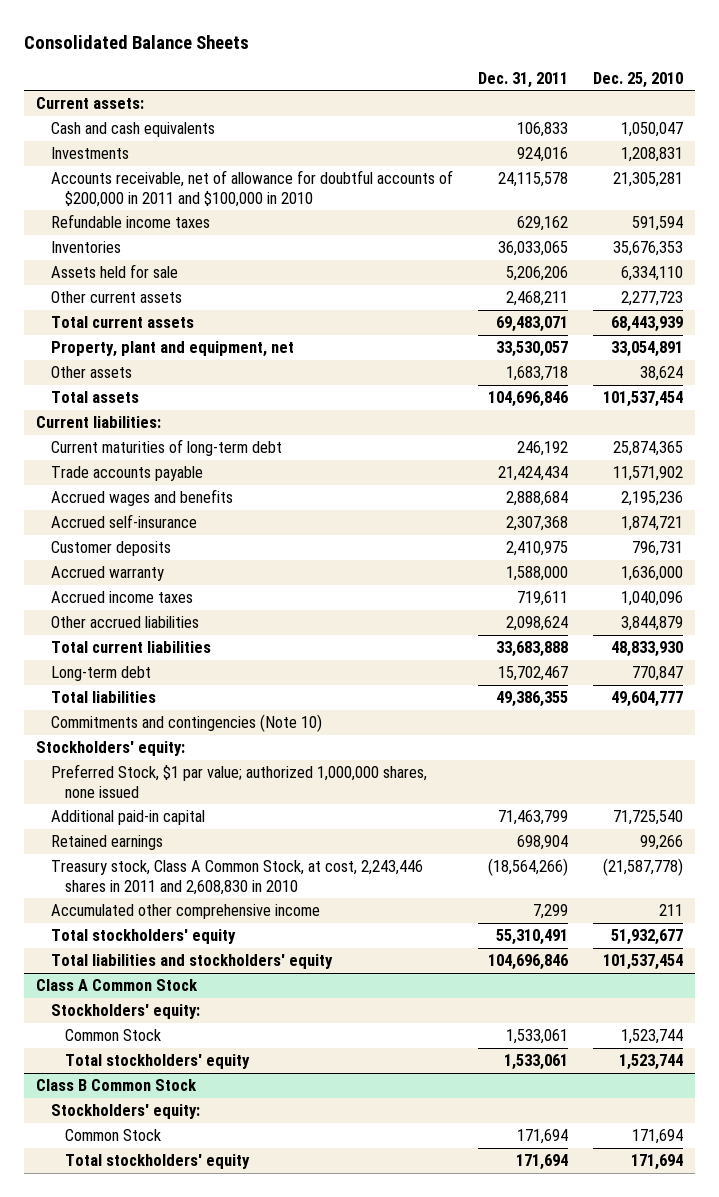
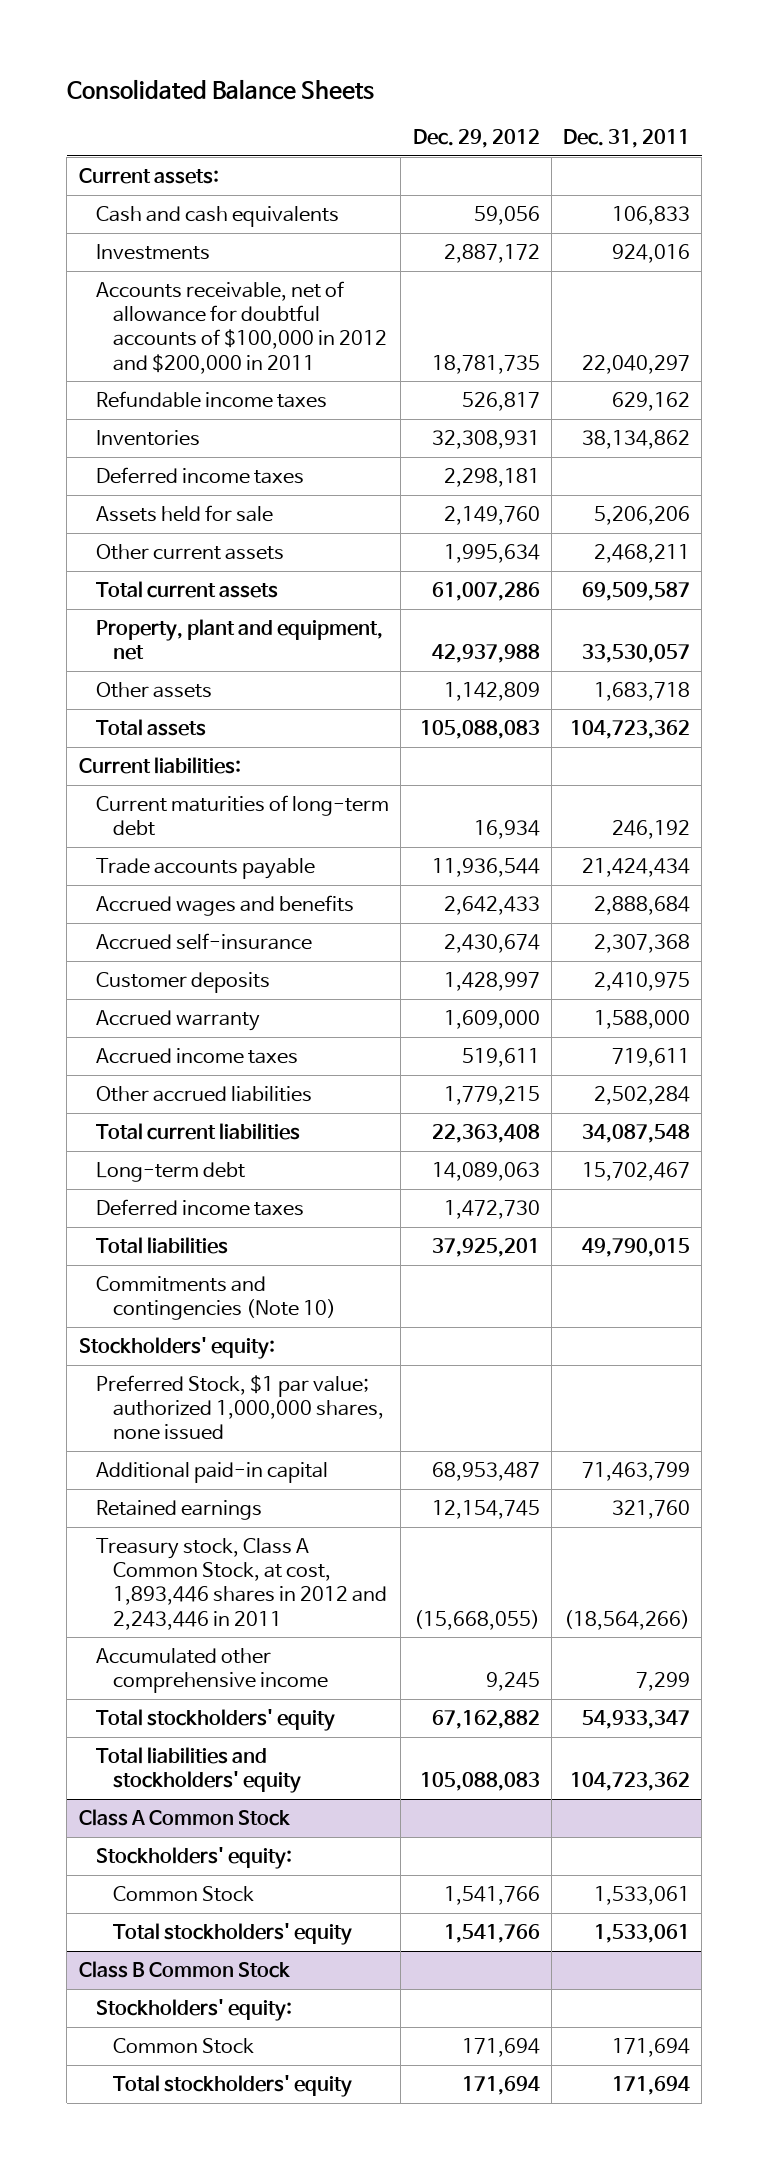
- | Dec. 31, 2011 | Dec. 25, 2010
+ | Dec. 29, 2012 | Dec. 31, 2011
- Accounts receivable, net of allowance for doubtful accounts of $200,000 in 2011 and $100,000 in 2010 | 24,115,578 | 21,305,281
+ Accounts receivable, net of allowance for doubtful accounts of $100,000 in 2012 and $200,000 in 2011 | 18,781,735 | 22,040,297
- Inventories | 36,033,065 | 35,676,353
+ Inventories | 32,308,931 | 38,134,862
+ Deferred income taxes | 2,298,181 |
- Total current assets | 69,483,071 | 68,443,939
+ Total current assets | 61,007,286 | 69,509,587
- Total assets | 104,696,846 | 101,537,454
+ Total assets | 105,088,083 | 104,723,362
- Other accrued liabilities | 2,098,624 | 3,844,879
- Total current liabilities | 33,683,888 | 48,833,930
+ Other accrued liabilities | 1,779,215 | 2,502,284
+ Total current liabilities | 22,363,408 | 34,087,548
- Total liabilities | 49,386,355 | 49,604,777
+ Deferred income taxes | 1,472,730 |
+ Total liabilities | 37,925,201 | 49,790,015
- Retained earnings | 698,904 | 99,266
- Treasury stock, Class A Common Stock, at cost, 2,243,446 shares in 2011 and 2,608,830 in 2010 | (18,564,266) | (21,587,778)
+ Retained earnings | 12,154,745 | 321,760
+ Treasury stock, Class A Common Stock, at cost, 1,893,446 shares in 2012 and 2,243,446 in 2011 | (15,668,055) | (18,564,266)
- Total stockholders' equity | 55,310,491 | 51,932,677
- Total liabilities and stockholders' equity | 104,696,846 | 101,537,454
+ Total stockholders' equity | 67,162,882 | 54,933,347
+ Total liabilities and stockholders' equity | 105,088,083 | 104,723,362

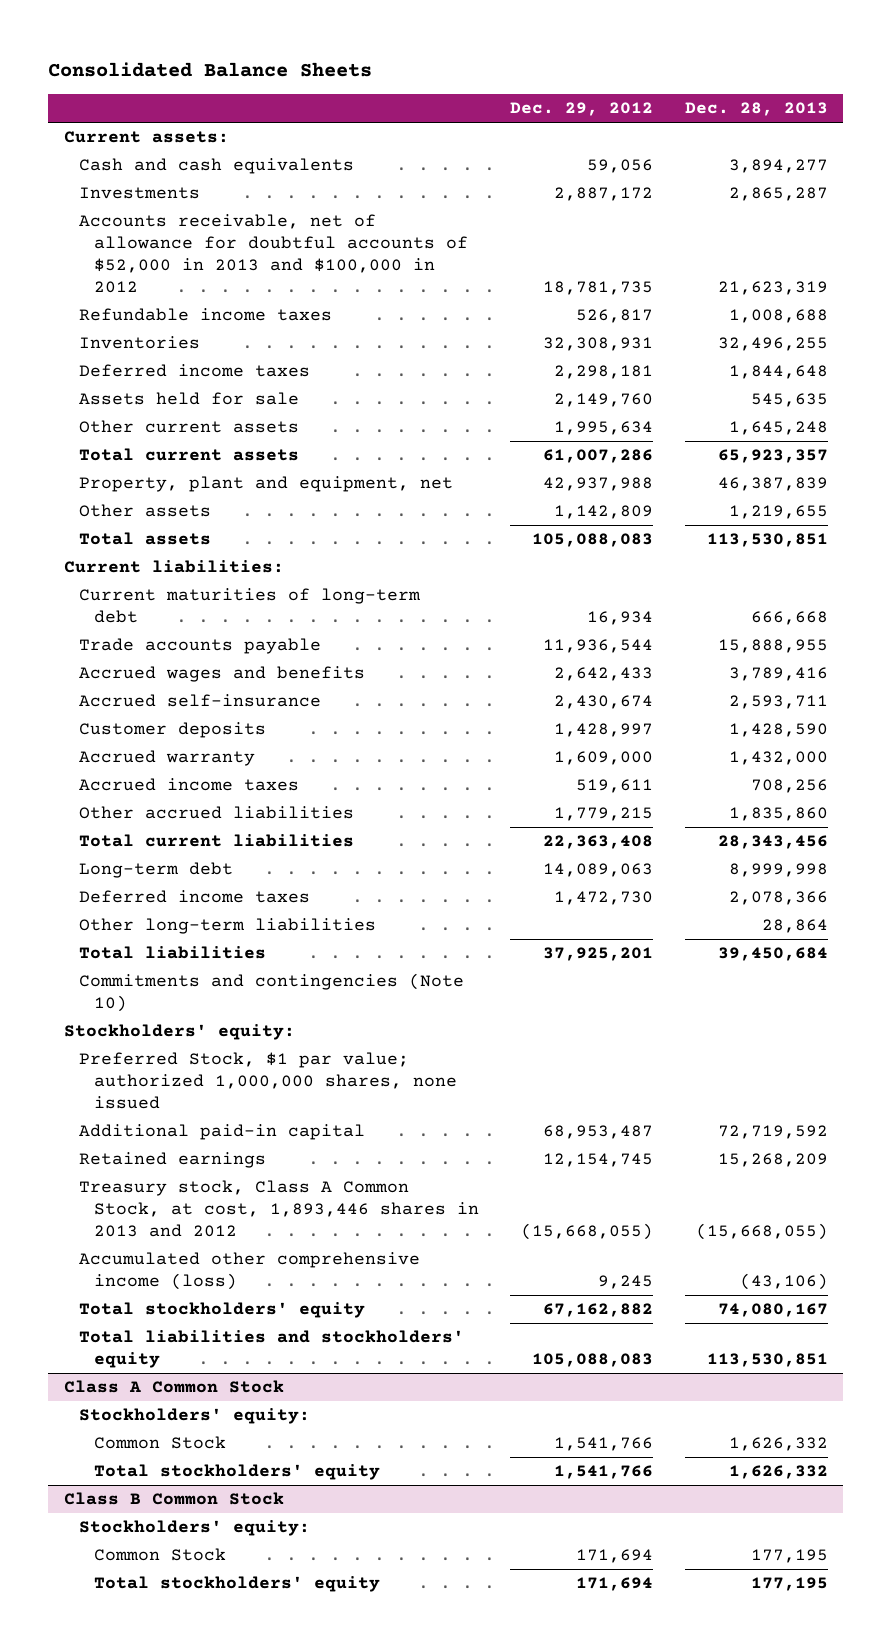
- | Dec. 29, 2012 | Dec. 31, 2011
+ | Dec. 29, 2012 | Dec. 28, 2013
- Accounts receivable, net of allowance for doubtful accounts of $100,000 in 2012 and $200,000 in 2011 | 18,781,735 | 22,040,297
+ Accounts receivable, net of allowance for doubtful accounts of $52,000 in 2013 and $100,000 in 2012 | 18,781,735 | 21,623,319
+ Other long-term liabilities | | 28,864
- Treasury stock, Class A Common Stock, at cost, 1,893,446 shares in 2012 and 2,243,446 in 2011 | (15,668,055) | (18,564,266)
- Accumulated other comprehensive income | 9,245 | 7,299
+ Treasury stock, Class A Common Stock, at cost, 1,893,446 shares in 2013 and 2012 | (15,668,055) | (15,668,055)
+ Accumulated other comprehensive income (loss) | 9,245 | (43,106)

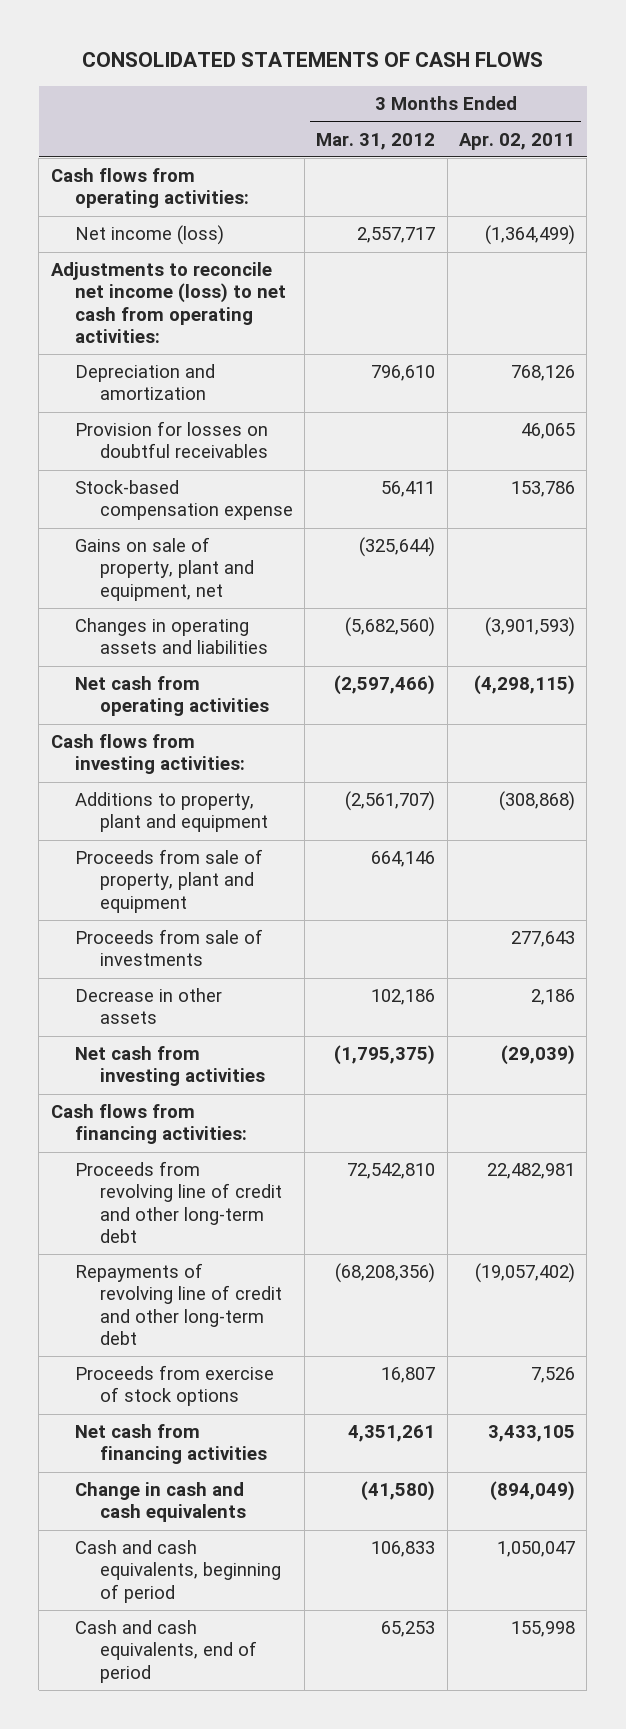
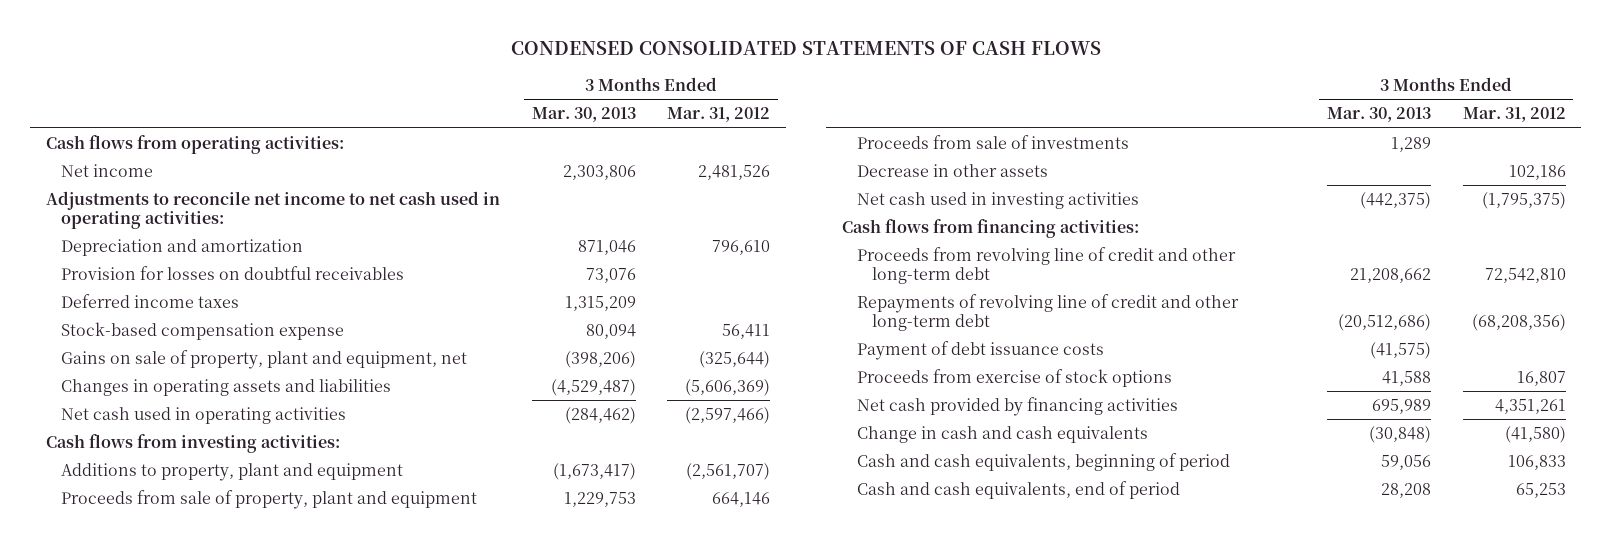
- CONSOLIDATED STATEMENTS OF CASH FLOWS
+ CONDENSED CONSOLIDATED STATEMENTS OF CASH FLOWS
- | 3 Months Ended Mar. 31, 2012 | 3 Months Ended Apr. 02, 2011
+ | 3 Months Ended Mar. 30, 2013 | 3 Months Ended Mar. 31, 2012
- Net income (loss) | 2,557,717 | (1,364,499)
- Adjustments to reconcile net income (loss) to net cash from operating activities:
+ Net income | 2,303,806 | 2,481,526
+ Adjustments to reconcile net income to net cash used in operating activities:
+ Deferred income taxes | 1,315,209 |
- Changes in operating assets and liabilities | (5,682,560) | (3,901,593)
- Net cash from operating activities | (2,597,466) | (4,298,115)
+ Changes in operating assets and liabilities | (4,529,487) | (5,606,369)
+ Net cash used in operating activities | (284,462) | (2,597,466)
- Net cash from investing activities | (1,795,375) | (29,039)
+ Net cash used in investing activities | (442,375) | (1,795,375)
+ Payment of debt issuance costs | (41,575) |
- Net cash from financing activities | 4,351,261 | 3,433,105
+ Net cash provided by financing activities | 695,989 | 4,351,261

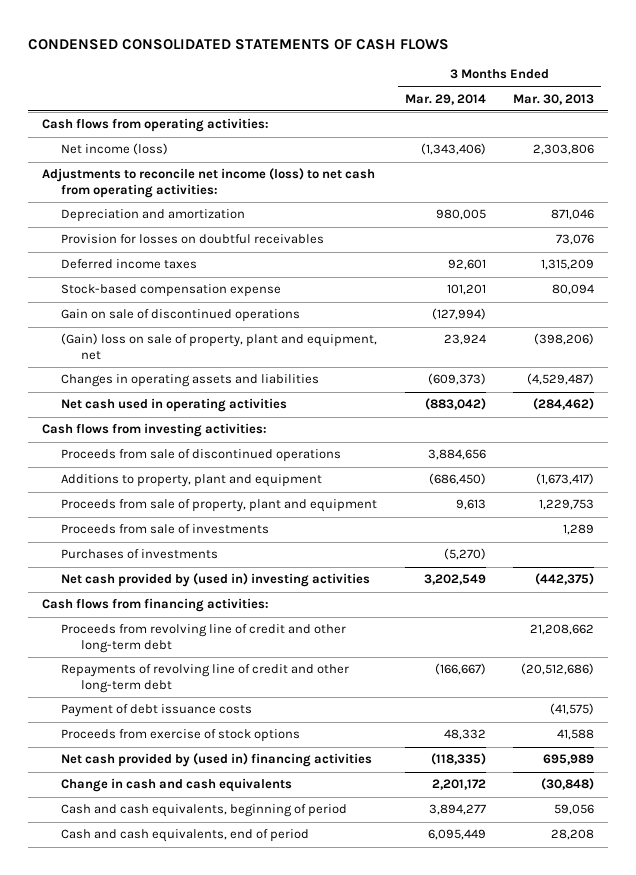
- | 3 Months Ended Mar. 30, 2013 | 3 Months Ended Mar. 31, 2012
+ | 3 Months Ended Mar. 29, 2014 | 3 Months Ended Mar. 30, 2013
- Net income | 2,303,806 | 2,481,526
- Adjustments to reconcile net income to net cash used in operating activities:
+ Net income (loss) | (1,343,406) | 2,303,806
+ Adjustments to reconcile net income (loss) to net cash from operating activities:
- Gains on sale of property, plant and equipment, net | (398,206) | (325,644)
+ Gain on sale of discontinued operations | (127,994) |
+ (Gain) loss on sale of property, plant and equipment, net | 23,924 | (398,206)
+ Proceeds from sale of discontinued operations | 3,884,656 |
- Decrease in other assets | | 102,186
- Net cash used in investing activities | (442,375) | (1,795,375)
+ Purchases of investments | (5,270) |
+ Net cash provided by (used in) investing activities | 3,202,549 | (442,375)
- Net cash provided by financing activities | 695,989 | 4,351,261
+ Net cash provided by (used in) financing activities | (118,335) | 695,989

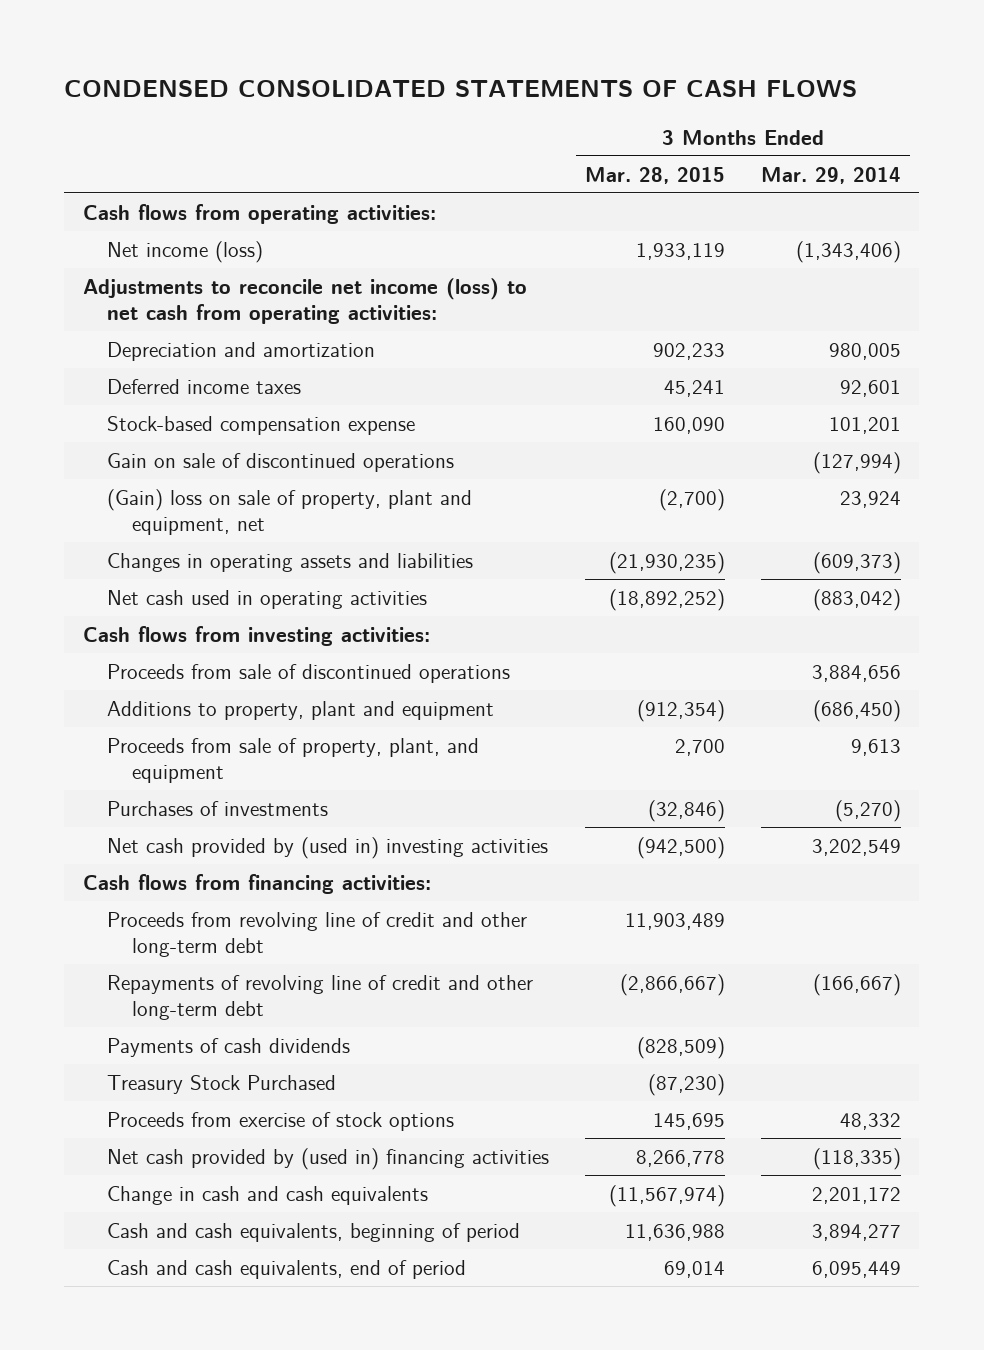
- | 3 Months Ended Mar. 29, 2014 | 3 Months Ended Mar. 30, 2013
+ | 3 Months Ended Mar. 28, 2015 | 3 Months Ended Mar. 29, 2014
- Provision for losses on doubtful receivables | | 73,076
- Proceeds from sale of property, plant and equipment | 9,613 | 1,229,753
- Proceeds from sale of investments | | 1,289
+ Proceeds from sale of property, plant, and equipment | 2,700 | 9,613
- Payment of debt issuance costs | | (41,575)
+ Payments of cash dividends | (828,509) |
+ Treasury Stock Purchased | (87,230) |

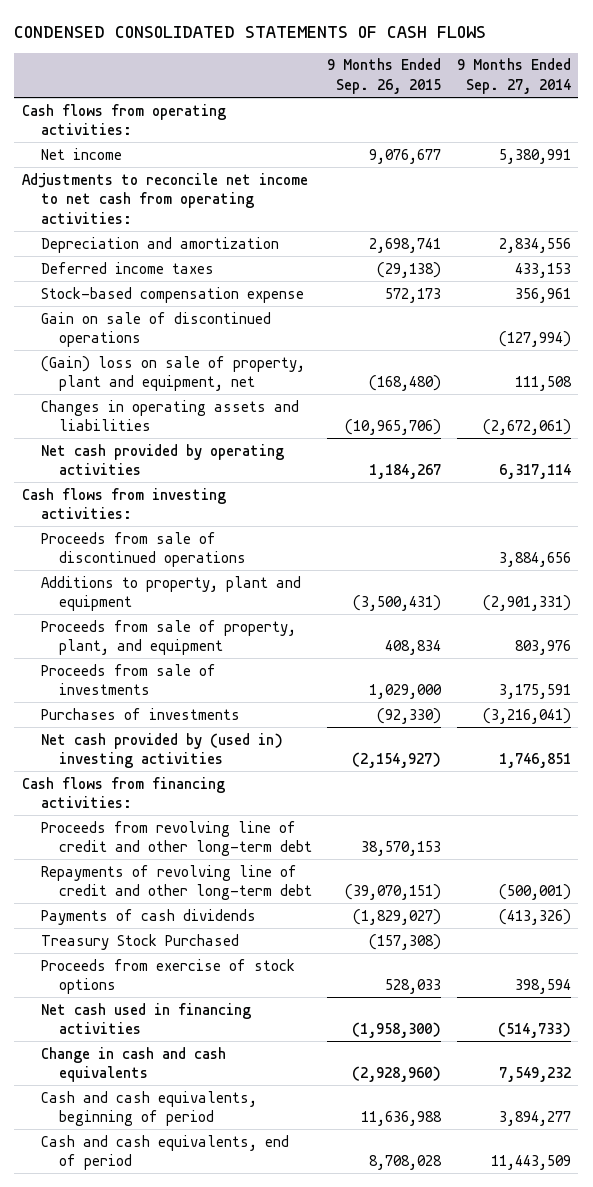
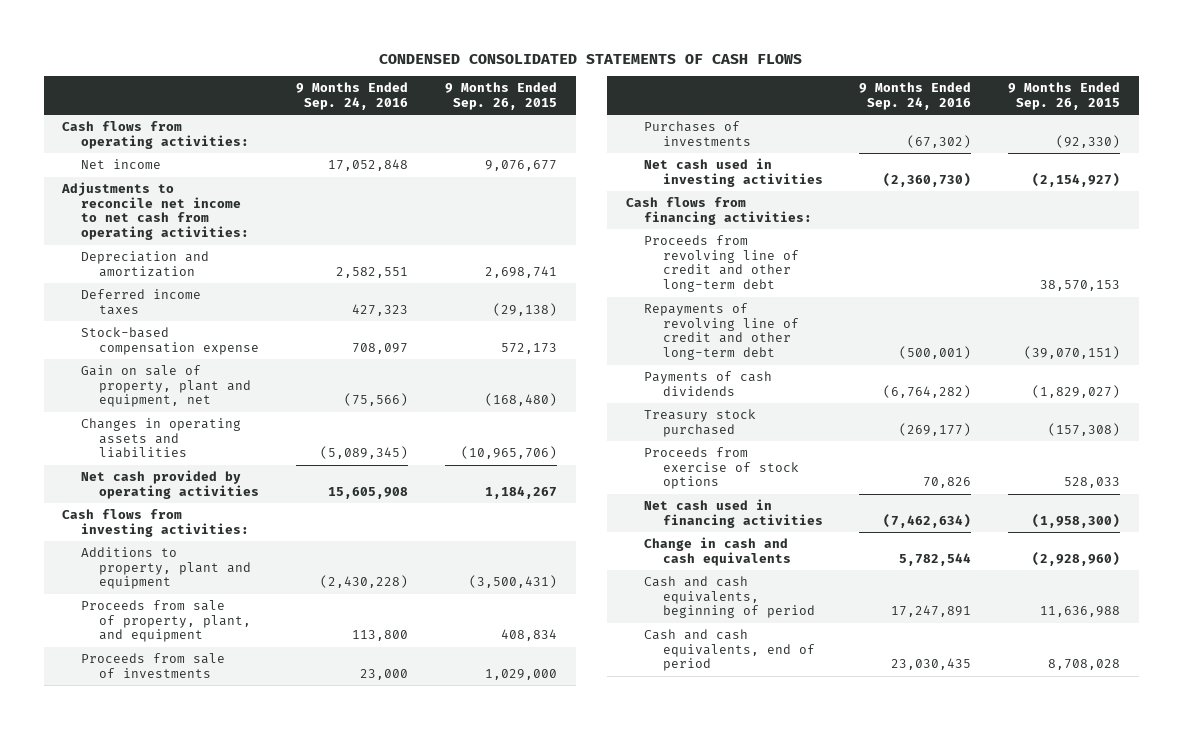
- | 9 Months Ended Sep. 26, 2015 | 9 Months Ended Sep. 27, 2014
+ | 9 Months Ended Sep. 24, 2016 | 9 Months Ended Sep. 26, 2015
- Gain on sale of discontinued operations | | (127,994)
- (Gain) loss on sale of property, plant and equipment, net | (168,480) | 111,508
+ Gain on sale of property, plant and equipment, net | (75,566) | (168,480)
- Proceeds from sale of discontinued operations | | 3,884,656
- Net cash provided by (used in) investing activities | (2,154,927) | 1,746,851
+ Net cash used in investing activities | (2,360,730) | (2,154,927)
- Treasury Stock Purchased | (157,308) |
+ Treasury stock purchased | (269,177) | (157,308)

